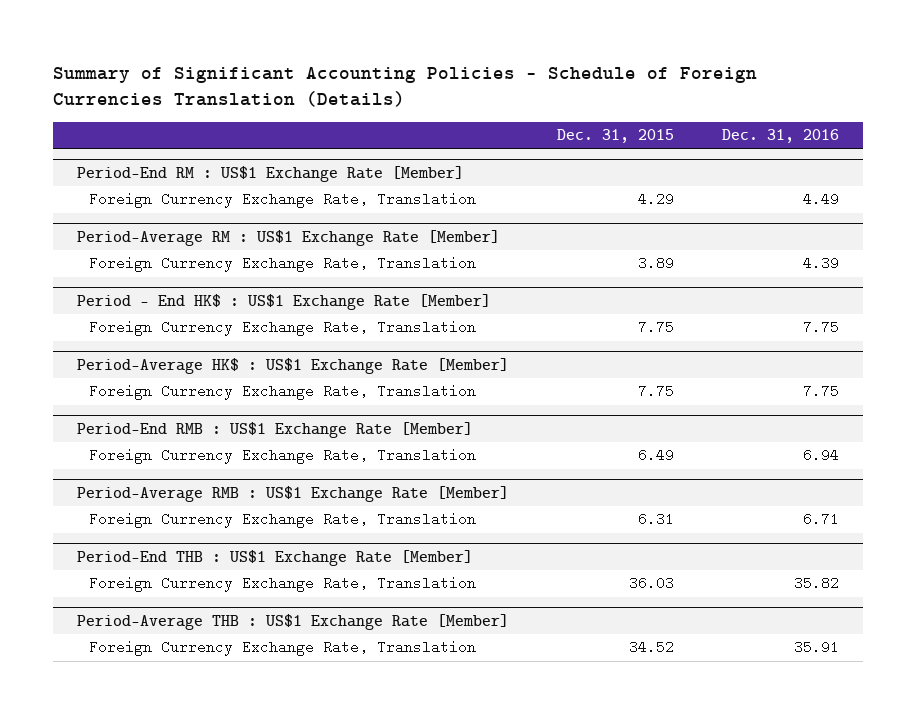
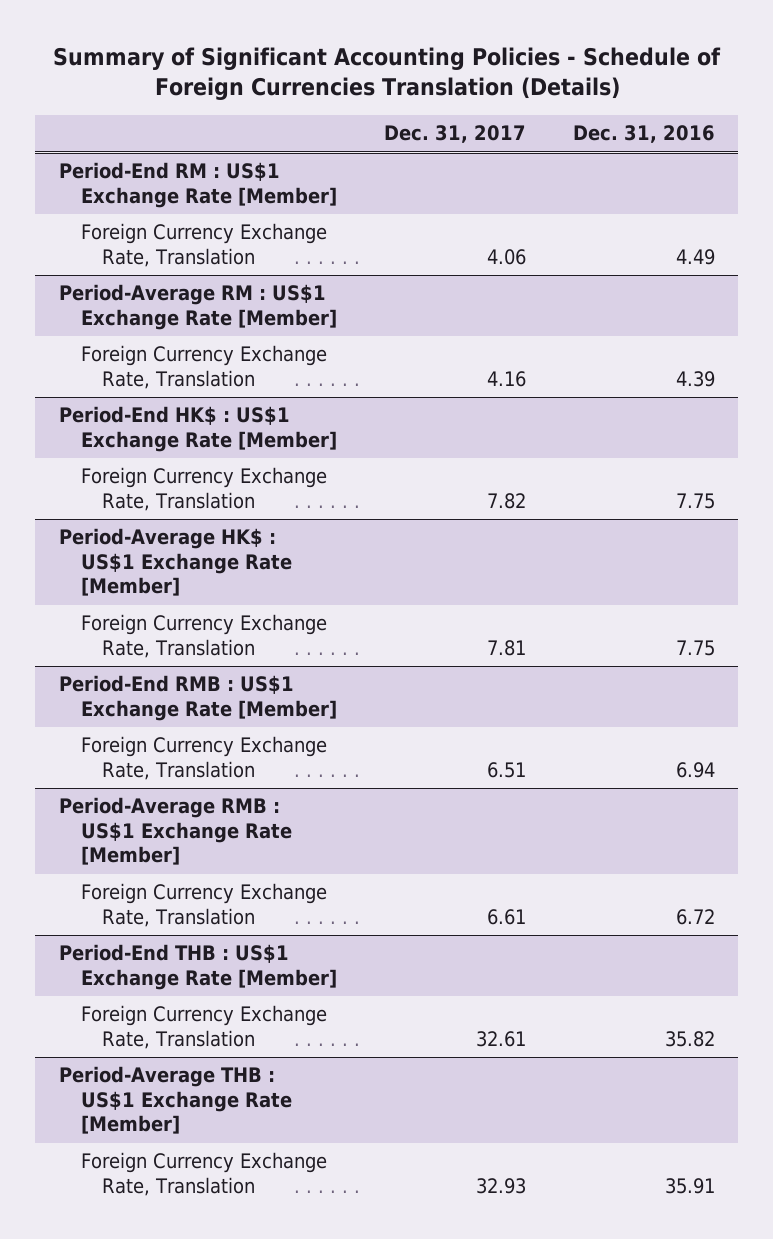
- | Dec. 31, 2015 | Dec. 31, 2016
+ | Dec. 31, 2017 | Dec. 31, 2016
- Period - End HK$ : US$1 Exchange Rate [Member]
+ Period-End HK$ : US$1 Exchange Rate [Member]
@ Period-Average RMB : US$1 Exchange Rate [Member]
- Foreign Currency Exchange Rate, Translation | 6.31 | 6.71
+ Foreign Currency Exchange Rate, Translation | 6.61 | 6.72

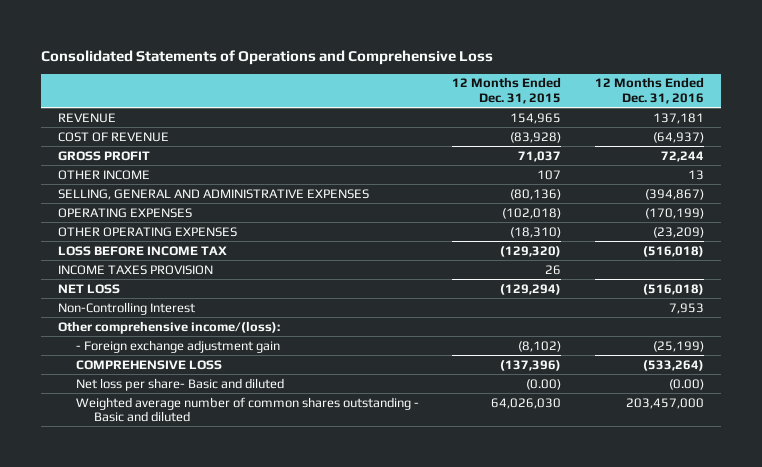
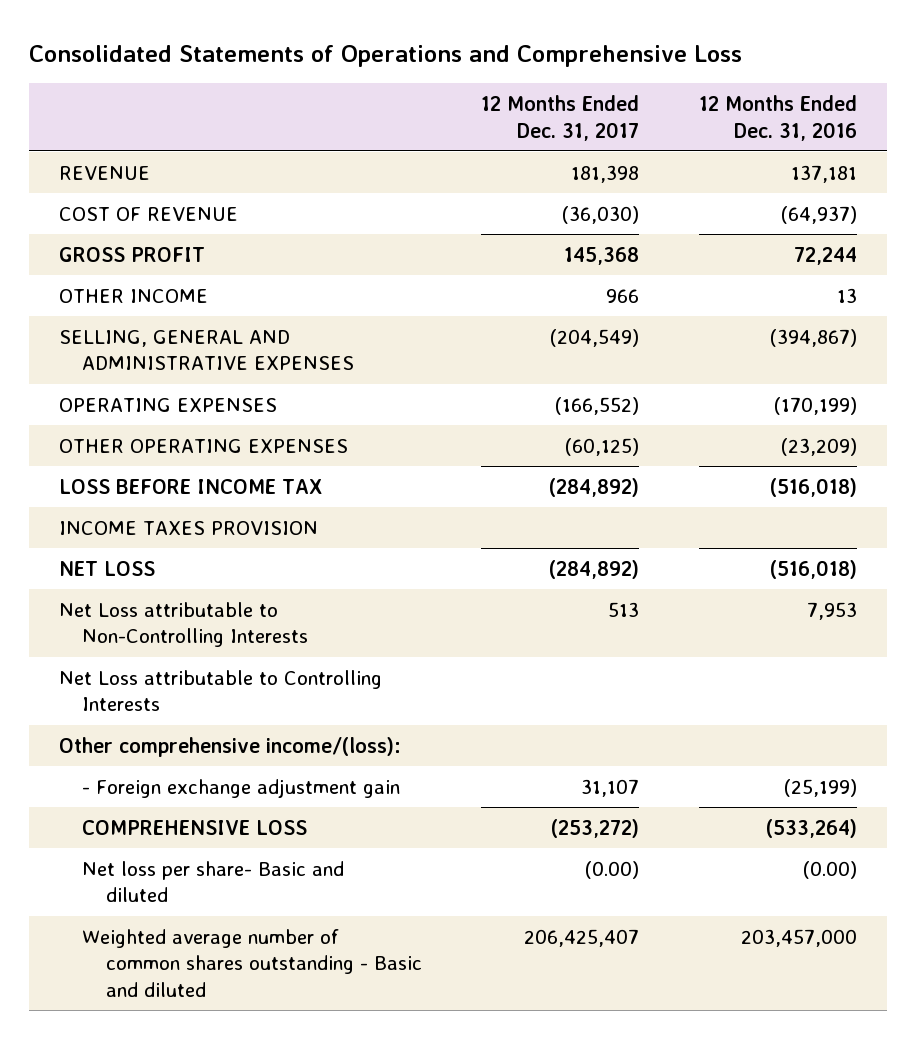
- | 12 Months Ended Dec. 31, 2015 | 12 Months Ended Dec. 31, 2016
+ | 12 Months Ended Dec. 31, 2017 | 12 Months Ended Dec. 31, 2016
- Non-Controlling Interest | | 7,953
+ Net Loss attributable to Non-Controlling Interests | 513 | 7,953
+ Net Loss attributable to Controlling Interests

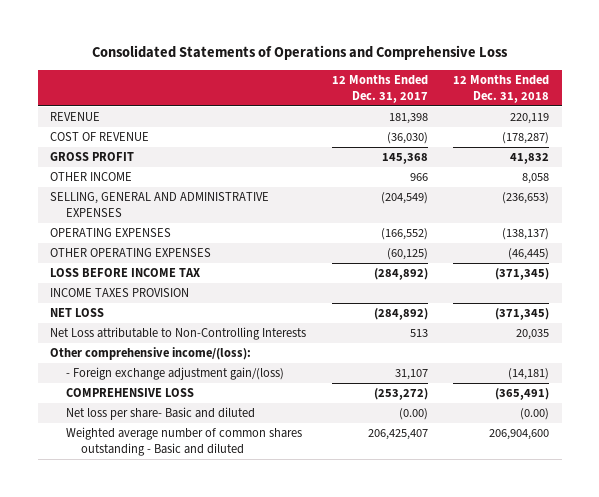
- | 12 Months Ended Dec. 31, 2017 | 12 Months Ended Dec. 31, 2016
+ | 12 Months Ended Dec. 31, 2017 | 12 Months Ended Dec. 31, 2018
- Net Loss attributable to Controlling Interests
- - Foreign exchange adjustment gain | 31,107 | (25,199)
+ - Foreign exchange adjustment gain/(loss) | 31,107 | (14,181)

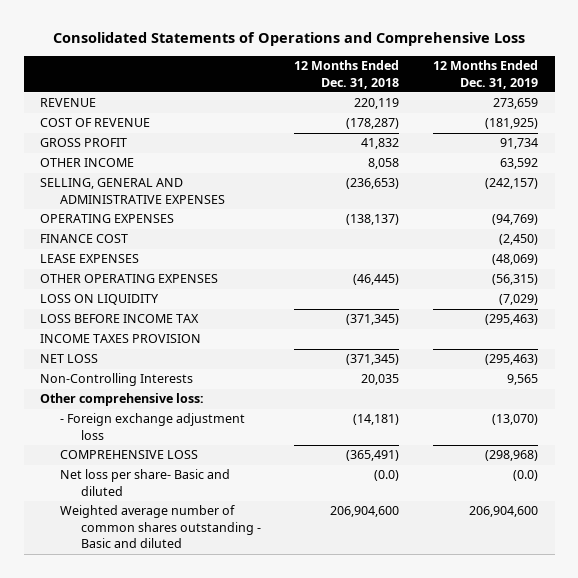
- | 12 Months Ended Dec. 31, 2017 | 12 Months Ended Dec. 31, 2018
+ | 12 Months Ended Dec. 31, 2018 | 12 Months Ended Dec. 31, 2019
+ FINANCE COST | | (2,450)
+ LEASE EXPENSES | | (48,069)
+ LOSS ON LIQUIDITY | | (7,029)
- Net Loss attributable to Non-Controlling Interests | 513 | 20,035
- Other comprehensive income/(loss):
- - Foreign exchange adjustment gain/(loss) | 31,107 | (14,181)
+ Non-Controlling Interests | 20,035 | 9,565
+ Other comprehensive loss:
+ - Foreign exchange adjustment loss | (14,181) | (13,070)
- Net loss per share- Basic and diluted | (0.00) | (0.00)
+ Net loss per share- Basic and diluted | (0.0) | (0.0)

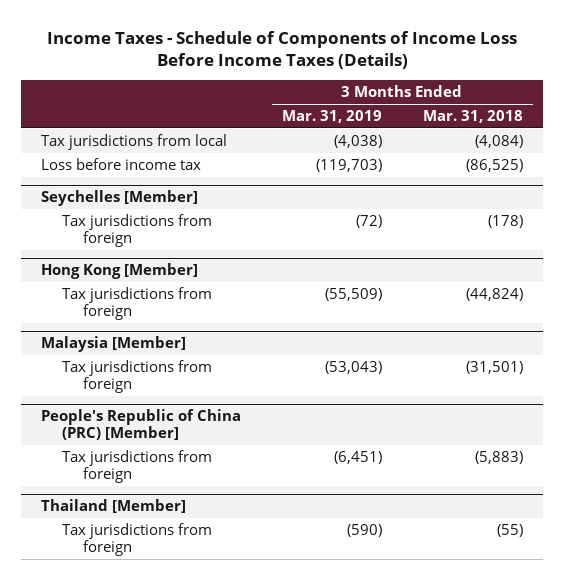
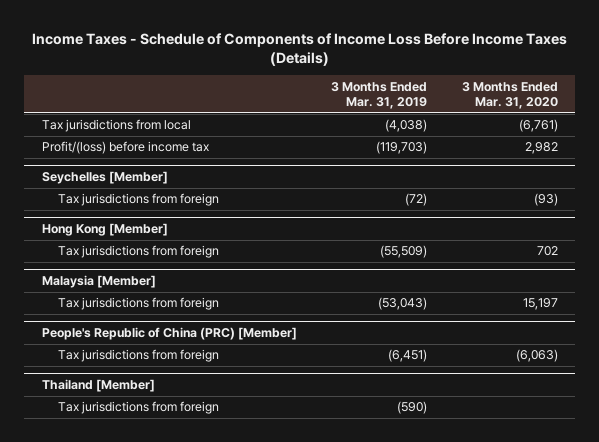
- | 3 Months Ended Mar. 31, 2019 | 3 Months Ended Mar. 31, 2018
+ | 3 Months Ended Mar. 31, 2019 | 3 Months Ended Mar. 31, 2020
- Loss before income tax | (119,703) | (86,525)
+ Profit/(loss) before income tax | (119,703) | 2,982

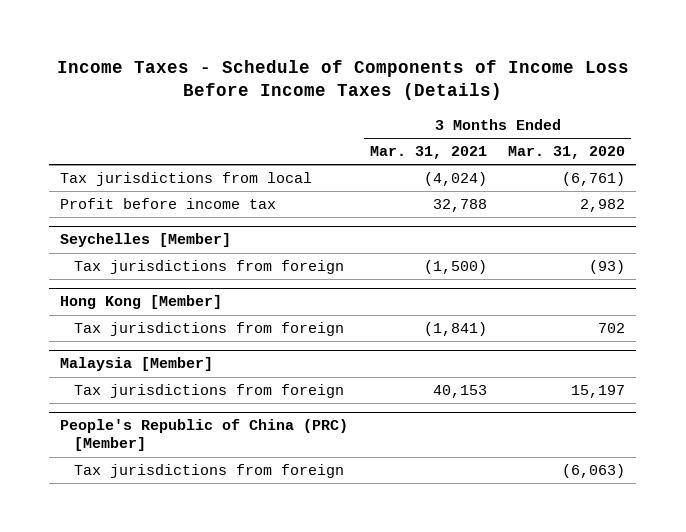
- | 3 Months Ended Mar. 31, 2019 | 3 Months Ended Mar. 31, 2020
+ | 3 Months Ended Mar. 31, 2021 | 3 Months Ended Mar. 31, 2020
- Profit/(loss) before income tax | (119,703) | 2,982
+ Profit before income tax | 32,788 | 2,982
- Thailand [Member]
- Tax jurisdictions from foreign | (590) |

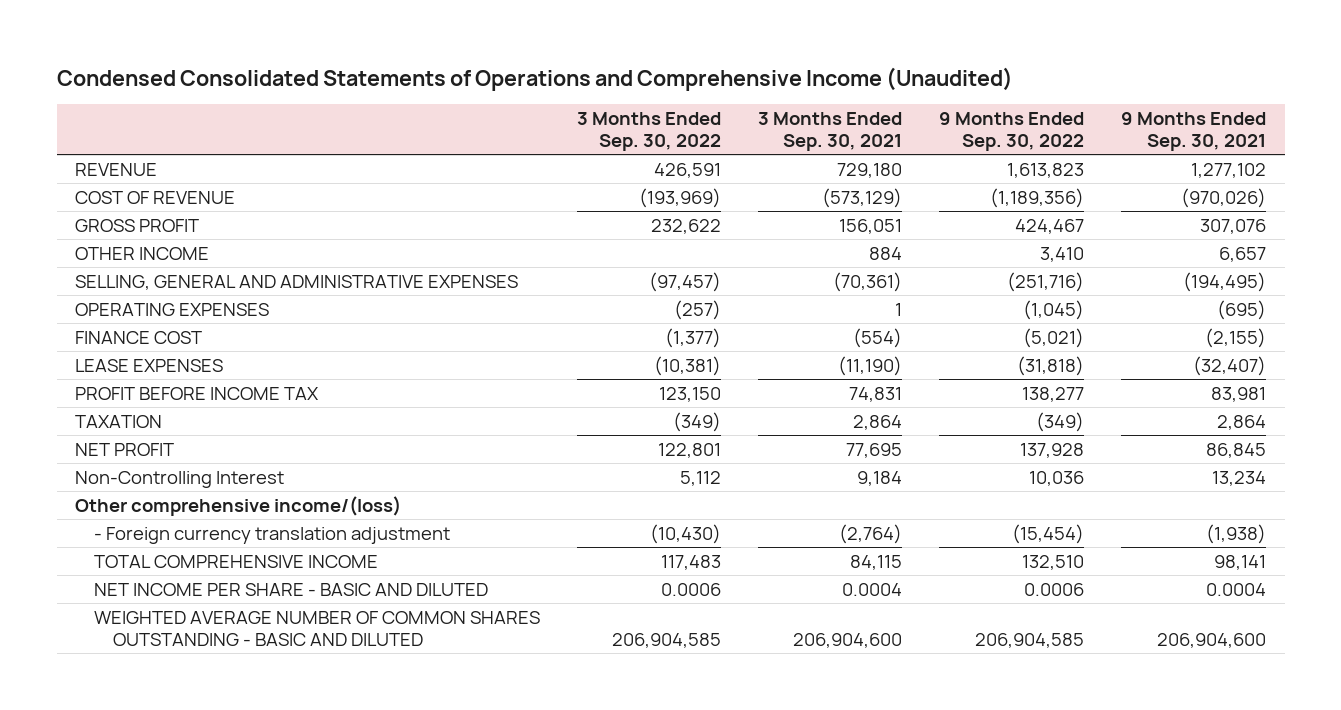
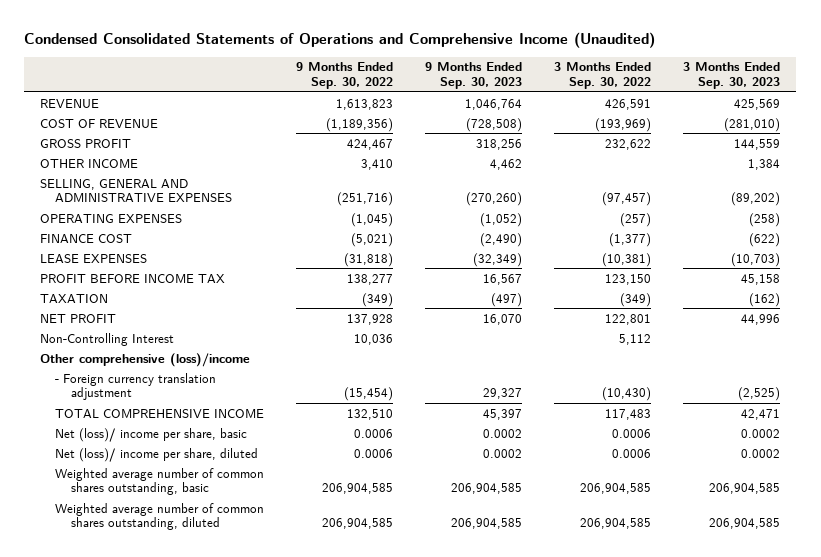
- | 3 Months Ended Sep. 30, 2022 | 3 Months Ended Sep. 30, 2021 | 9 Months Ended Sep. 30, 2022 | 9 Months Ended Sep. 30, 2021
+ | 9 Months Ended Sep. 30, 2022 | 9 Months Ended Sep. 30, 2023 | 3 Months Ended Sep. 30, 2022 | 3 Months Ended Sep. 30, 2023
- Other comprehensive income/(loss)
+ Other comprehensive (loss)/income
- NET INCOME PER SHARE - BASIC AND DILUTED | 0.0006 | 0.0004 | 0.0006 | 0.0004
- WEIGHTED AVERAGE NUMBER OF COMMON SHARES OUTSTANDING - BASIC AND DILUTED | 206,904,585 | 206,904,600 | 206,904,585 | 206,904,600
+ Net (loss)/ income per share, basic | 0.0006 | 0.0002 | 0.0006 | 0.0002
+ Net (loss)/ income per share, diluted | 0.0006 | 0.0002 | 0.0006 | 0.0002
+ Weighted average number of common shares outstanding, basic | 206,904,585 | 206,904,585 | 206,904,585 | 206,904,585
+ Weighted average number of common shares outstanding, diluted | 206,904,585 | 206,904,585 | 206,904,585 | 206,904,585

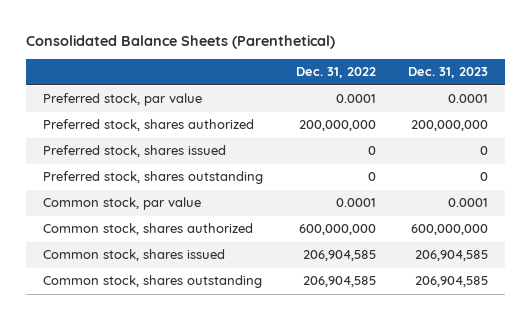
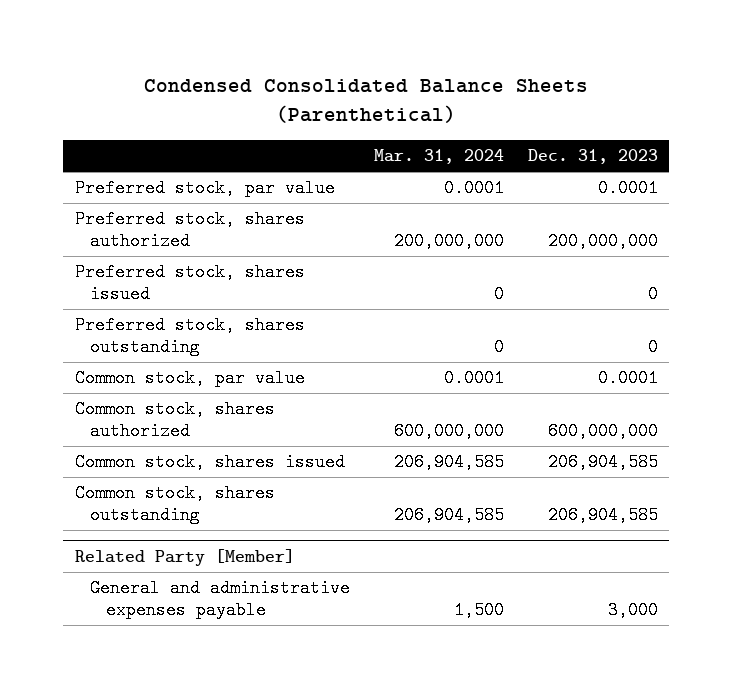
- Consolidated Balance Sheets (Parenthetical)
+ Condensed Consolidated Balance Sheets (Parenthetical)
- | Dec. 31, 2022 | Dec. 31, 2023
+ | Mar. 31, 2024 | Dec. 31, 2023
+ Related Party [Member]
+ General and administrative expenses payable | 1,500 | 3,000

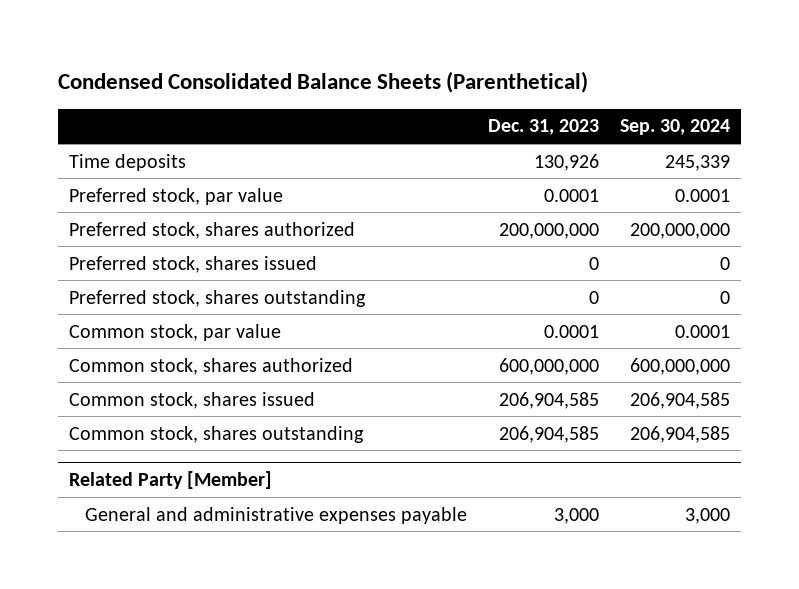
- | Mar. 31, 2024 | Dec. 31, 2023
+ | Dec. 31, 2023 | Sep. 30, 2024
+ Time deposits | 130,926 | 245,339

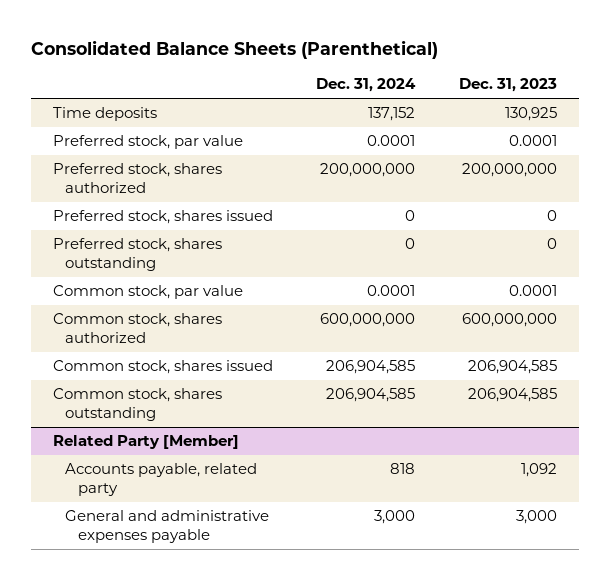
- Condensed Consolidated Balance Sheets (Parenthetical)
+ Consolidated Balance Sheets (Parenthetical)
- | Dec. 31, 2023 | Sep. 30, 2024
+ | Dec. 31, 2024 | Dec. 31, 2023
- Time deposits | 130,926 | 245,339
+ Time deposits | 137,152 | 130,925
@ Related Party [Member]
+ Accounts payable, related party | 818 | 1,092

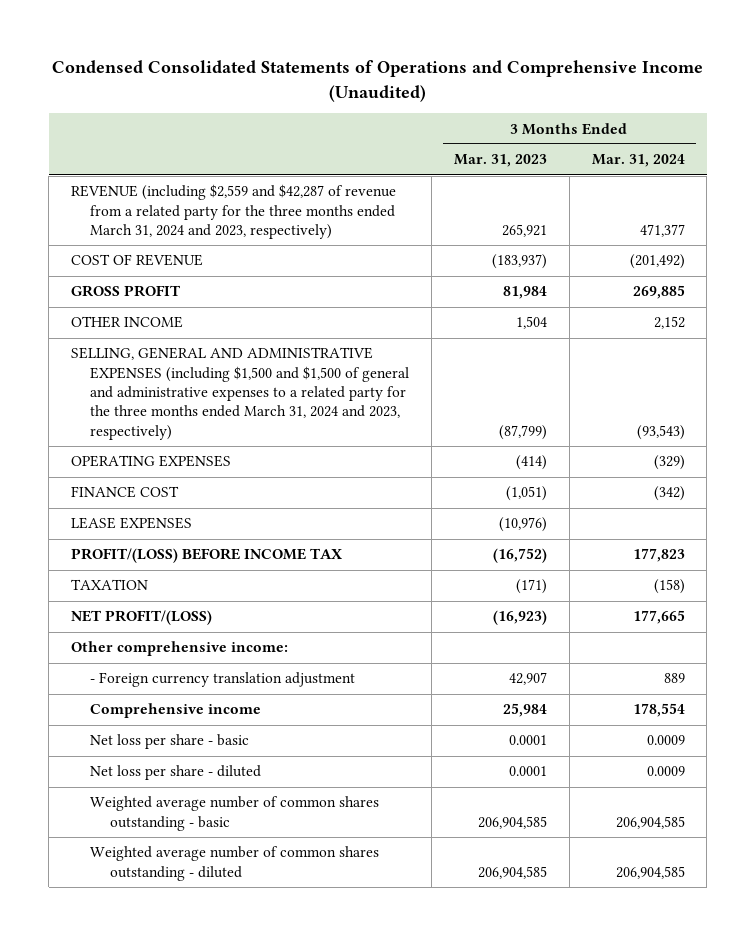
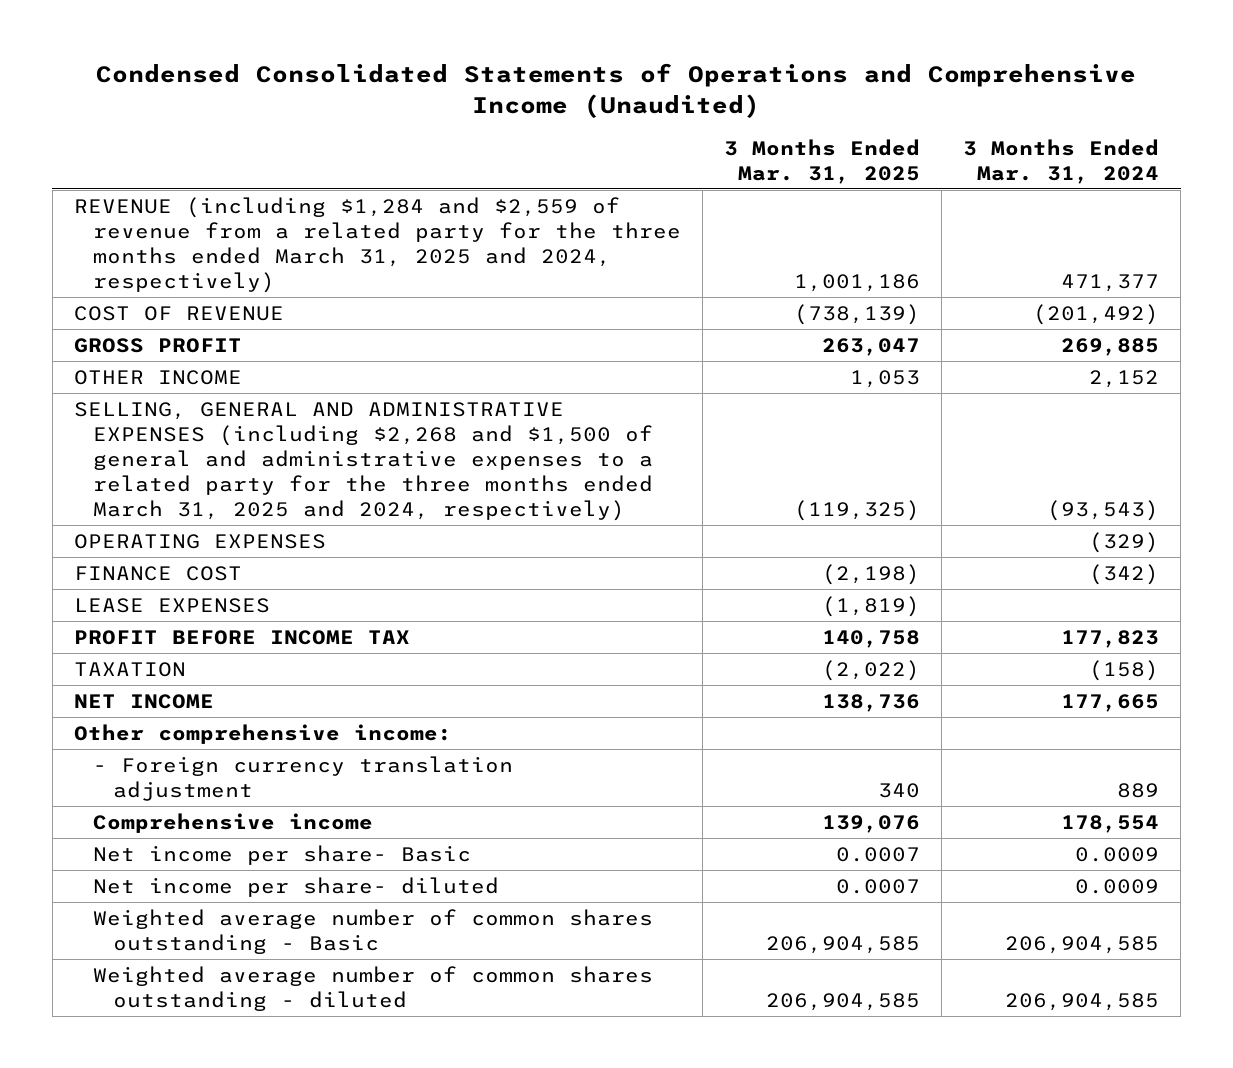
- | 3 Months Ended Mar. 31, 2023 | 3 Months Ended Mar. 31, 2024
+ | 3 Months Ended Mar. 31, 2025 | 3 Months Ended Mar. 31, 2024
- REVENUE (including $2,559 and $42,287 of revenue from a related party for the three months ended March 31, 2024 and 2023, respectively) | 265,921 | 471,377
+ REVENUE (including $1,284 and $2,559 of revenue from a related party for the three months ended March 31, 2025 and 2024, respectively) | 1,001,186 | 471,377
- SELLING, GENERAL AND ADMINISTRATIVE EXPENSES (including $1,500 and $1,500 of general and administrative expenses to a related party for the three months ended March 31, 2024 and 2023, respectively) | (87,799) | (93,543)
+ SELLING, GENERAL AND ADMINISTRATIVE EXPENSES (including $2,268 and $1,500 of general and administrative expenses to a related party for the three months ended March 31, 2025 and 2024, respectively) | (119,325) | (93,543)
- PROFIT/(LOSS) BEFORE INCOME TAX | (16,752) | 177,823
+ PROFIT BEFORE INCOME TAX | 140,758 | 177,823
- NET PROFIT/(LOSS) | (16,923) | 177,665
+ NET INCOME | 138,736 | 177,665
- Net loss per share - basic | 0.0001 | 0.0009
- Net loss per share - diluted | 0.0001 | 0.0009
- Weighted average number of common shares outstanding - basic | 206,904,585 | 206,904,585
+ Net income per share- Basic | 0.0007 | 0.0009
+ Net income per share- diluted | 0.0007 | 0.0009
+ Weighted average number of common shares outstanding - Basic | 206,904,585 | 206,904,585

